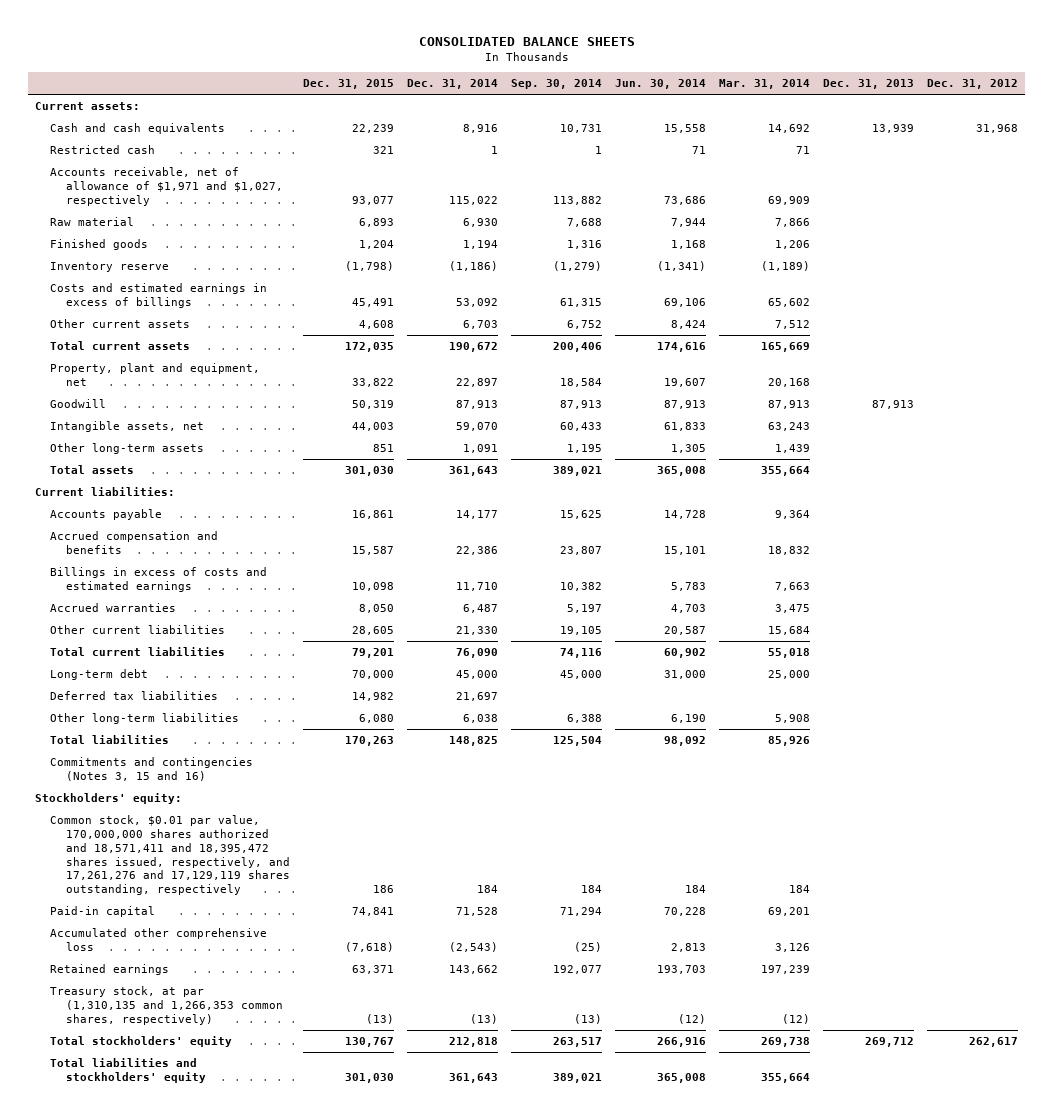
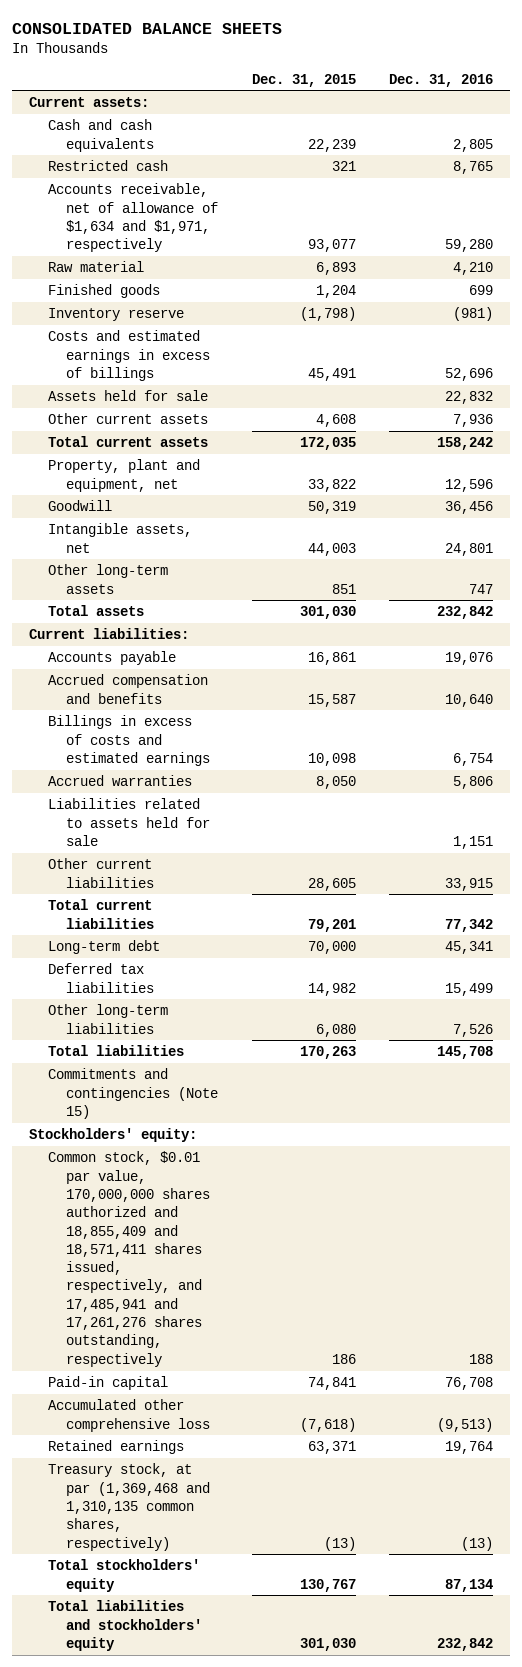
- | Dec. 31, 2015 | Dec. 31, 2014 | Sep. 30, 2014 | Jun. 30, 2014 | Mar. 31, 2014 | Dec. 31, 2013 | Dec. 31, 2012
+ | Dec. 31, 2015 | Dec. 31, 2016
- Accounts receivable, net of allowance of $1,971 and $1,027, respectively | 93,077 | 115,022 | 113,882 | 73,686 | 69,909 | |
+ Accounts receivable, net of allowance of $1,634 and $1,971, respectively | 93,077 | 59,280
+ Assets held for sale | | 22,832
+ Liabilities related to assets held for sale | | 1,151
- Commitments and contingencies (Notes 3, 15 and 16)
+ Commitments and contingencies (Note 15)
- Common stock, $0.01 par value, 170,000,000 shares authorized and 18,571,411 and 18,395,472 shares issued, respectively, and 17,261,276 and 17,129,119 shares outstanding, respectively | 186 | 184 | 184 | 184 | 184 | |
+ Common stock, $0.01 par value, 170,000,000 shares authorized and 18,855,409 and 18,571,411 shares issued, respectively, and 17,485,941 and 17,261,276 shares outstanding, respectively | 186 | 188
- Treasury stock, at par (1,310,135 and 1,266,353 common shares, respectively) | (13) | (13) | (13) | (12) | (12) | |
+ Treasury stock, at par (1,369,468 and 1,310,135 common shares, respectively) | (13) | (13)

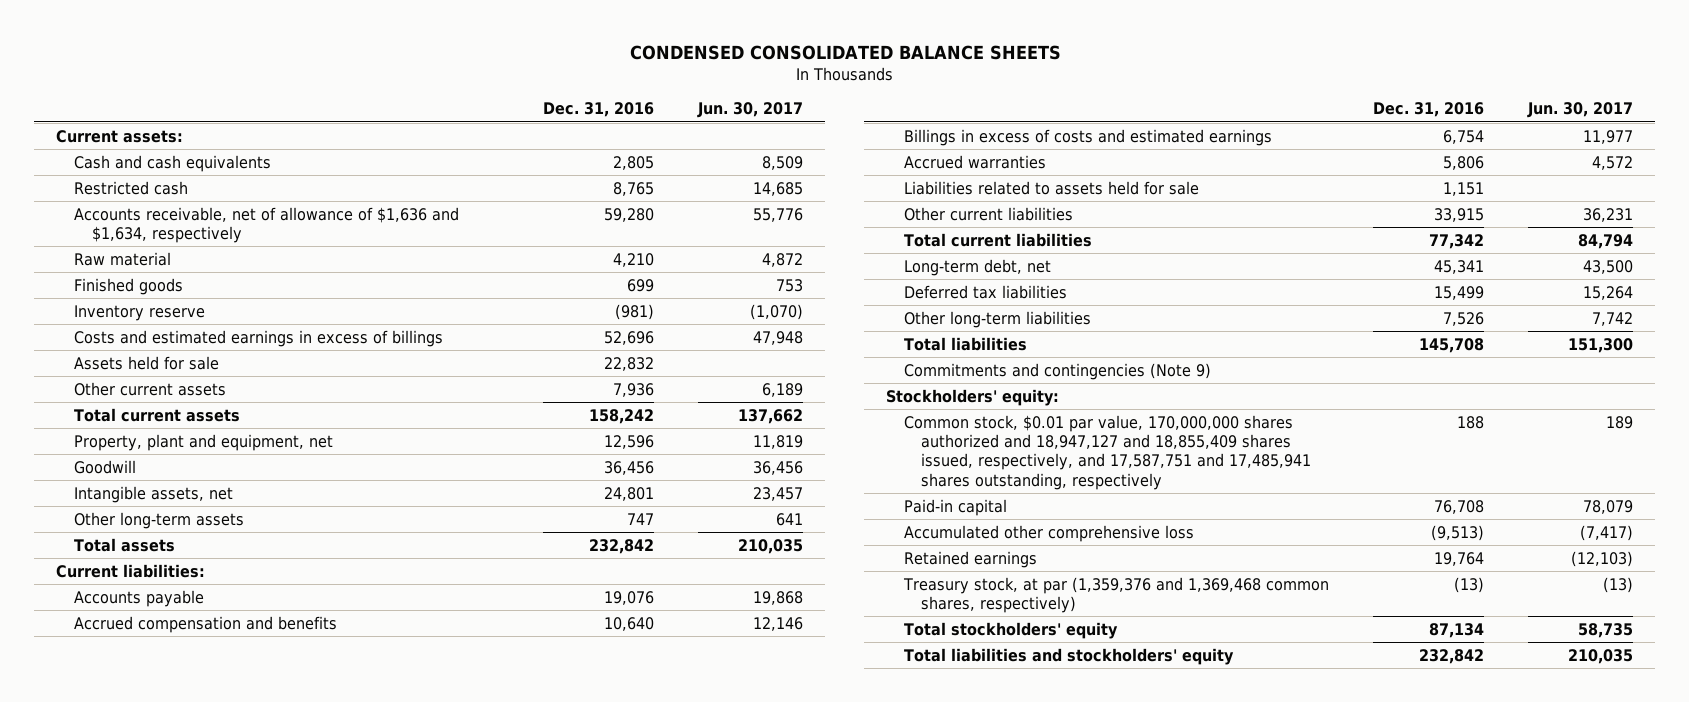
- CONSOLIDATED BALANCE SHEETS
+ CONDENSED CONSOLIDATED BALANCE SHEETS
- | Dec. 31, 2015 | Dec. 31, 2016
+ | Dec. 31, 2016 | Jun. 30, 2017
- Accounts receivable, net of allowance of $1,634 and $1,971, respectively | 93,077 | 59,280
+ Accounts receivable, net of allowance of $1,636 and $1,634, respectively | 59,280 | 55,776
- Long-term debt | 70,000 | 45,341
+ Long-term debt, net | 45,341 | 43,500
- Commitments and contingencies (Note 15)
+ Commitments and contingencies (Note 9)
- Common stock, $0.01 par value, 170,000,000 shares authorized and 18,855,409 and 18,571,411 shares issued, respectively, and 17,485,941 and 17,261,276 shares outstanding, respectively | 186 | 188
+ Common stock, $0.01 par value, 170,000,000 shares authorized and 18,947,127 and 18,855,409 shares issued, respectively, and 17,587,751 and 17,485,941 shares outstanding, respectively | 188 | 189
- Treasury stock, at par (1,369,468 and 1,310,135 common shares, respectively) | (13) | (13)
+ Treasury stock, at par (1,359,376 and 1,369,468 common shares, respectively) | (13) | (13)

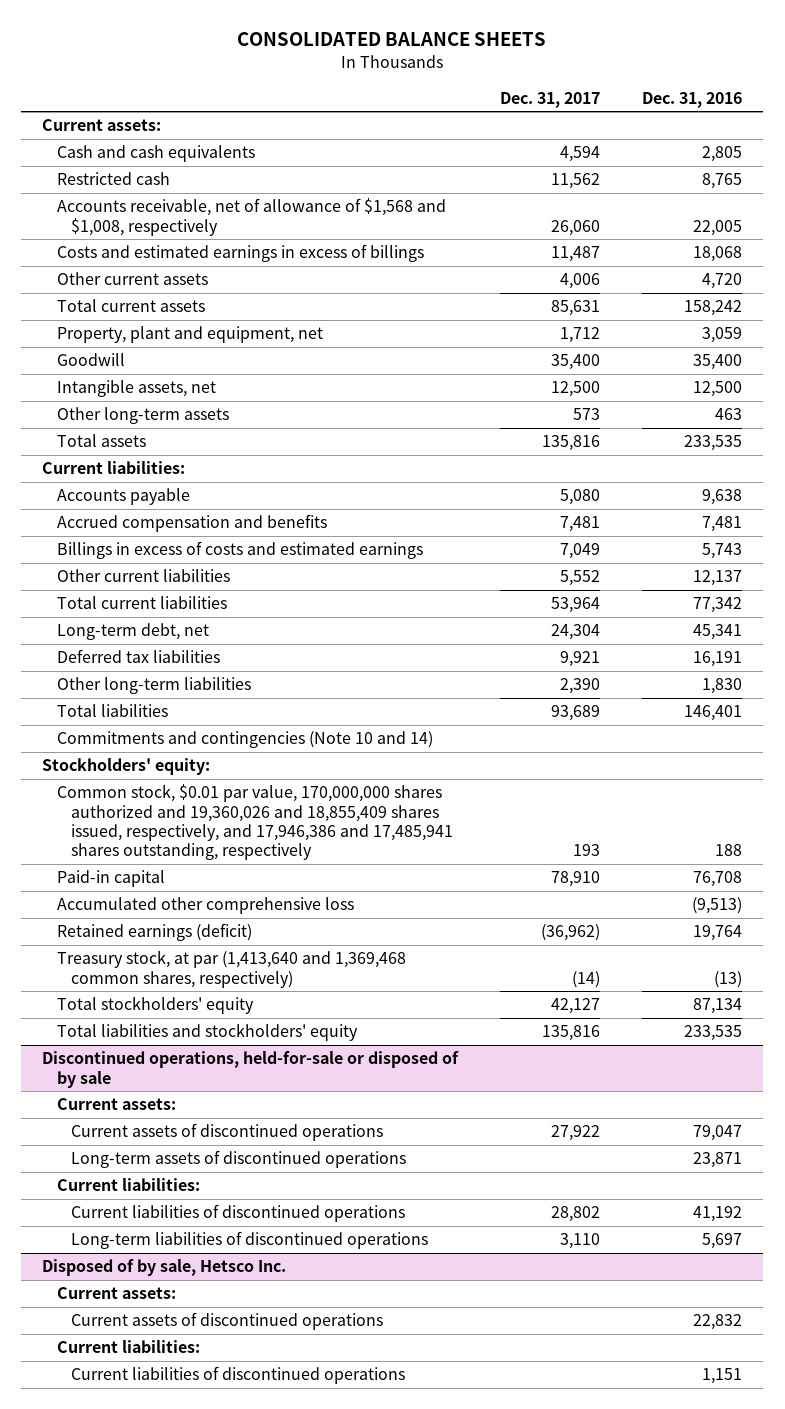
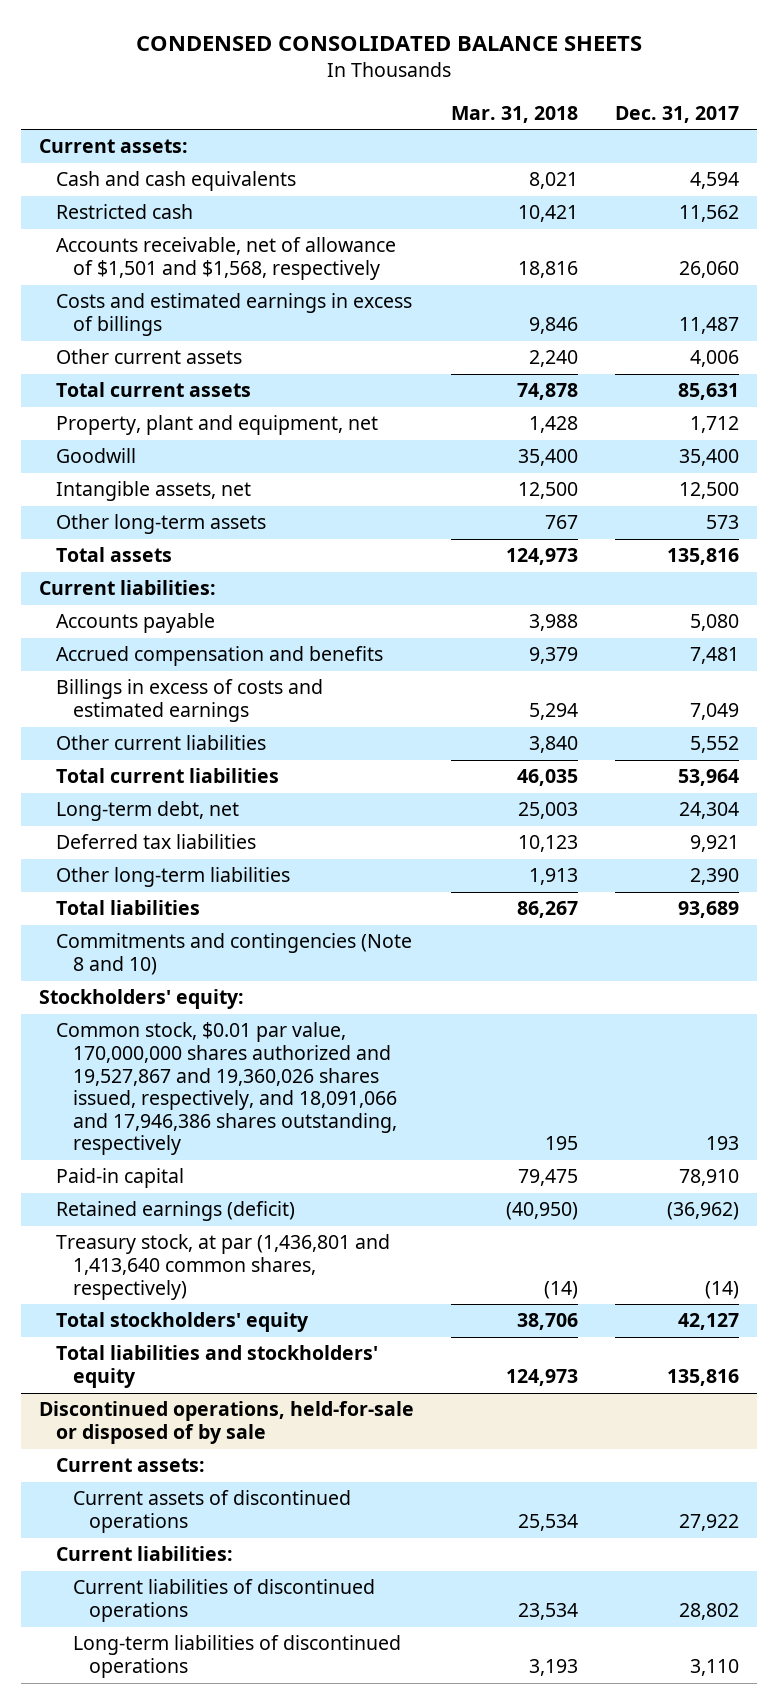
- CONSOLIDATED BALANCE SHEETS
+ CONDENSED CONSOLIDATED BALANCE SHEETS
- | Dec. 31, 2017 | Dec. 31, 2016
+ | Mar. 31, 2018 | Dec. 31, 2017
- Accounts receivable, net of allowance of $1,568 and $1,008, respectively | 26,060 | 22,005
+ Accounts receivable, net of allowance of $1,501 and $1,568, respectively | 18,816 | 26,060
- Commitments and contingencies (Note 10 and 14)
+ Commitments and contingencies (Note 8 and 10)
- Common stock, $0.01 par value, 170,000,000 shares authorized and 19,360,026 and 18,855,409 shares issued, respectively, and 17,946,386 and 17,485,941 shares outstanding, respectively | 193 | 188
+ Common stock, $0.01 par value, 170,000,000 shares authorized and 19,527,867 and 19,360,026 shares issued, respectively, and 18,091,066 and 17,946,386 shares outstanding, respectively | 195 | 193
- Accumulated other comprehensive loss | | (9,513)
- Treasury stock, at par (1,413,640 and 1,369,468 common shares, respectively) | (14) | (13)
+ Treasury stock, at par (1,436,801 and 1,413,640 common shares, respectively) | (14) | (14)
@ Discontinued operations, held-for-sale or disposed of by sale
- Long-term assets of discontinued operations | | 23,871
- Disposed of by sale, Hetsco Inc.
- Current assets:
- Current assets of discontinued operations | | 22,832
- Current liabilities:
- Current liabilities of discontinued operations | | 1,151

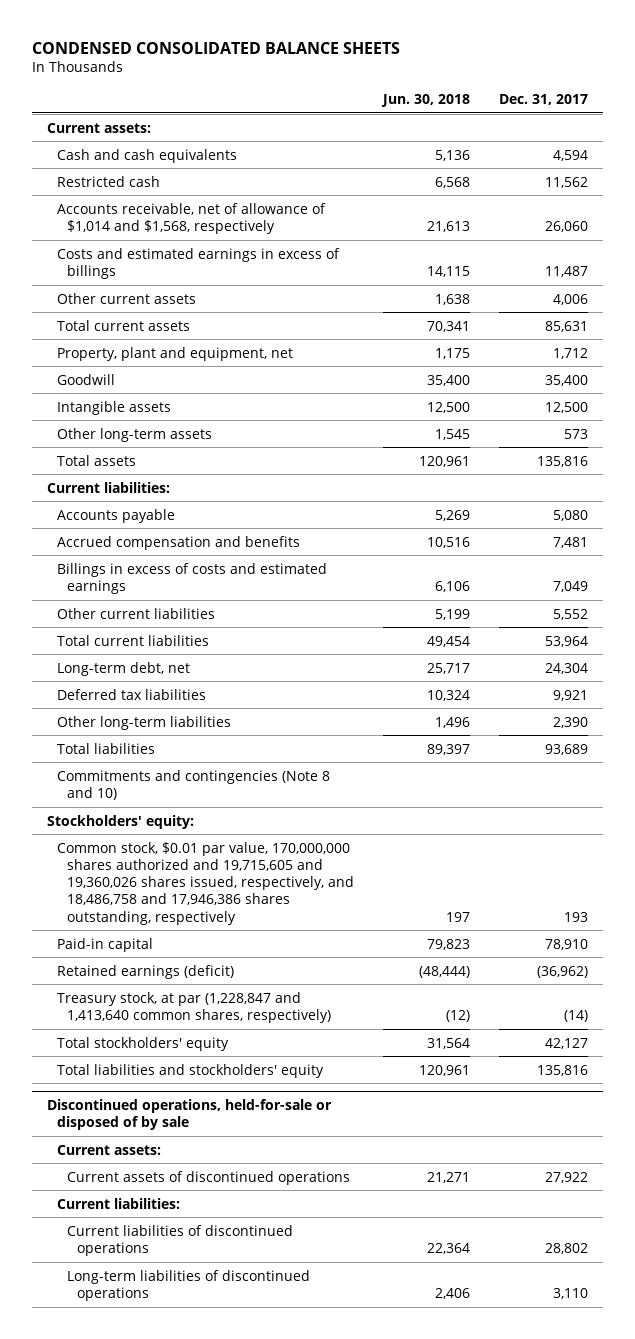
- | Mar. 31, 2018 | Dec. 31, 2017
+ | Jun. 30, 2018 | Dec. 31, 2017
- Accounts receivable, net of allowance of $1,501 and $1,568, respectively | 18,816 | 26,060
+ Accounts receivable, net of allowance of $1,014 and $1,568, respectively | 21,613 | 26,060
- Intangible assets, net | 12,500 | 12,500
+ Intangible assets | 12,500 | 12,500
- Common stock, $0.01 par value, 170,000,000 shares authorized and 19,527,867 and 19,360,026 shares issued, respectively, and 18,091,066 and 17,946,386 shares outstanding, respectively | 195 | 193
+ Common stock, $0.01 par value, 170,000,000 shares authorized and 19,715,605 and 19,360,026 shares issued, respectively, and 18,486,758 and 17,946,386 shares outstanding, respectively | 197 | 193
- Treasury stock, at par (1,436,801 and 1,413,640 common shares, respectively) | (14) | (14)
+ Treasury stock, at par (1,228,847 and 1,413,640 common shares, respectively) | (12) | (14)

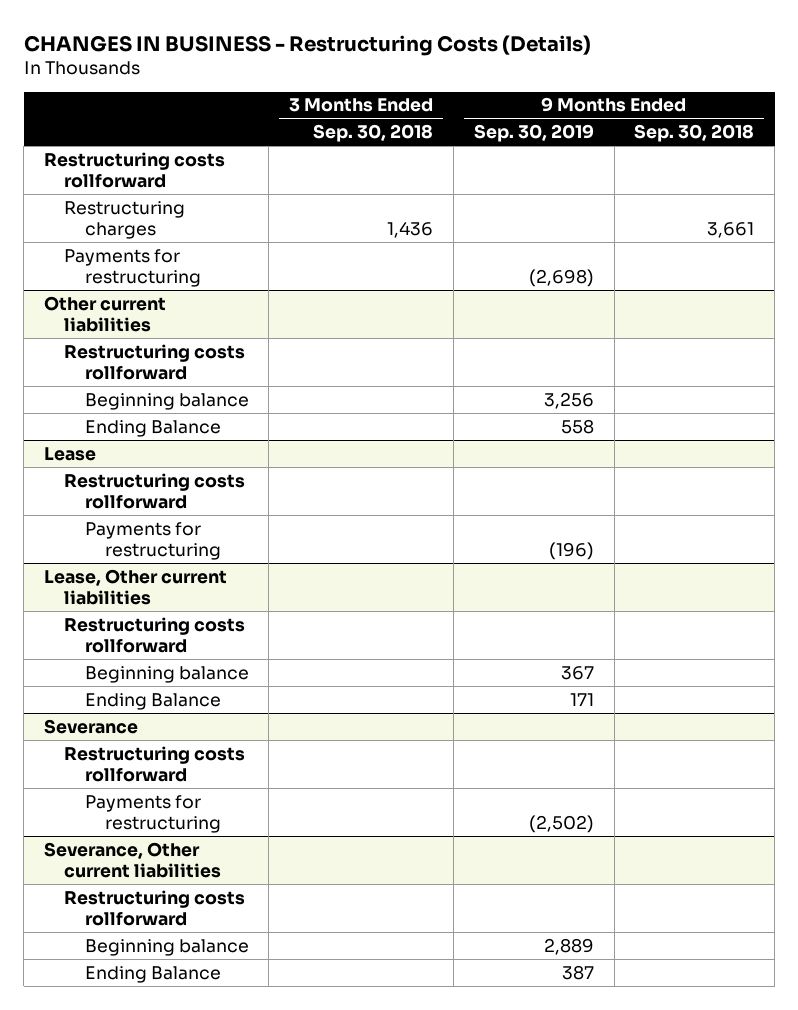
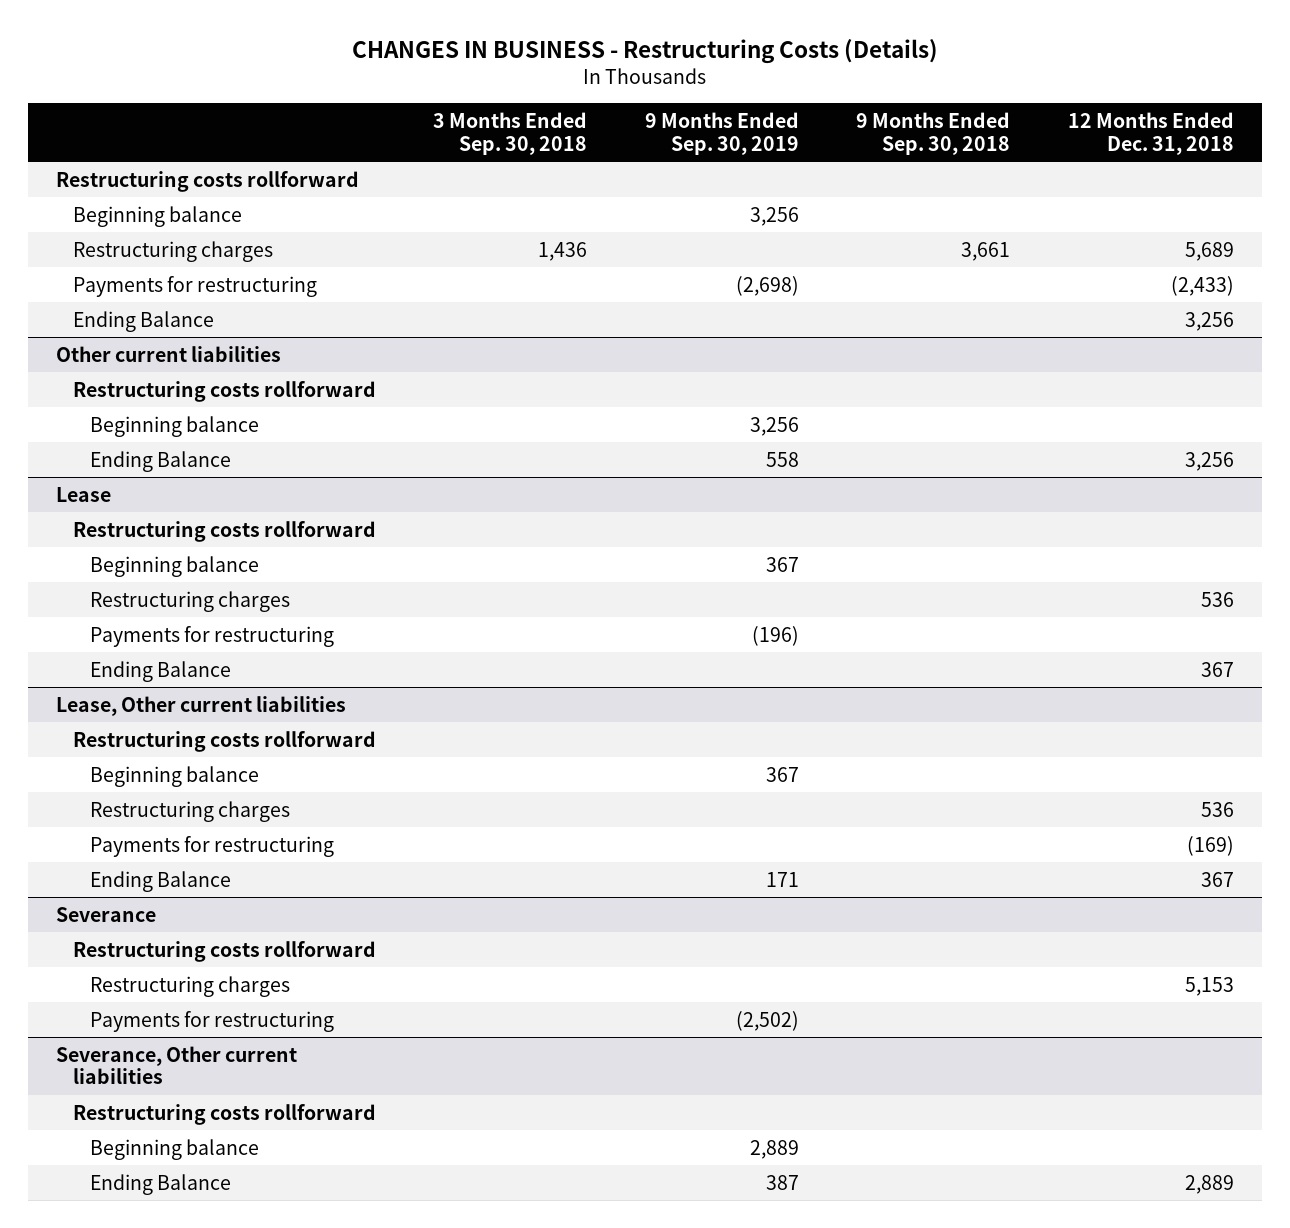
- | 3 Months Ended Sep. 30, 2018 | 9 Months Ended Sep. 30, 2019 | 9 Months Ended Sep. 30, 2018
+ | 3 Months Ended Sep. 30, 2018 | 9 Months Ended Sep. 30, 2019 | 9 Months Ended Sep. 30, 2018 | 12 Months Ended Dec. 31, 2018
+ Beginning balance | | 3,256 | |
+ Ending Balance | | | | 3,256
@ Lease
+ Beginning balance | | 367 | |
+ Restructuring charges | | | | 536
+ Ending Balance | | | | 367
@ Lease, Other current liabilities
+ Restructuring charges | | | | 536
+ Payments for restructuring | | | | (169)
@ Severance
+ Restructuring charges | | | | 5,153

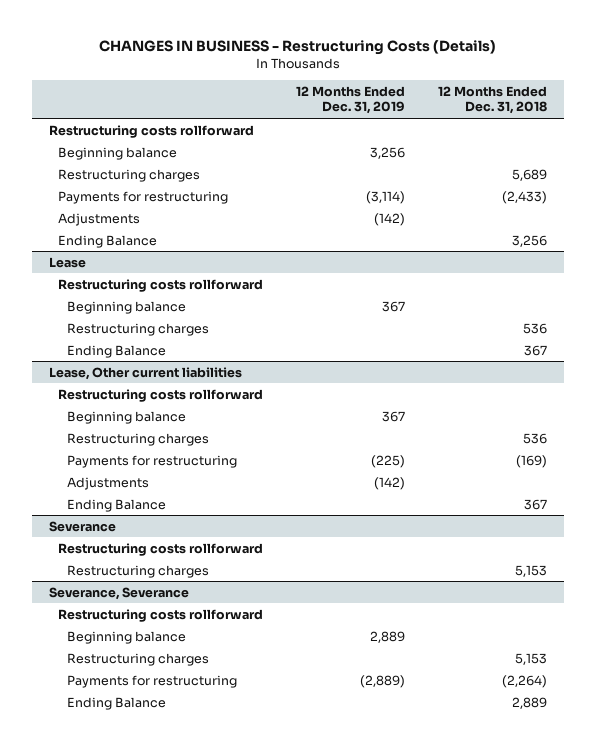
- | 3 Months Ended Sep. 30, 2018 | 9 Months Ended Sep. 30, 2019 | 9 Months Ended Sep. 30, 2018 | 12 Months Ended Dec. 31, 2018
+ | 12 Months Ended Dec. 31, 2019 | 12 Months Ended Dec. 31, 2018
- Ending Balance | | | | 3,256
- Other current liabilities
- Restructuring costs rollforward
- Beginning balance | | 3,256 | |
+ Adjustments | (142) |
@ Lease
- Payments for restructuring | | (196) | |
@ Lease, Other current liabilities
+ Adjustments | (142) |
@ Severance
- Payments for restructuring | | (2,502) | |
- Severance, Other current liabilities
+ Severance, Severance
+ Restructuring charges | | 5,153
+ Payments for restructuring | (2,889) | (2,264)

